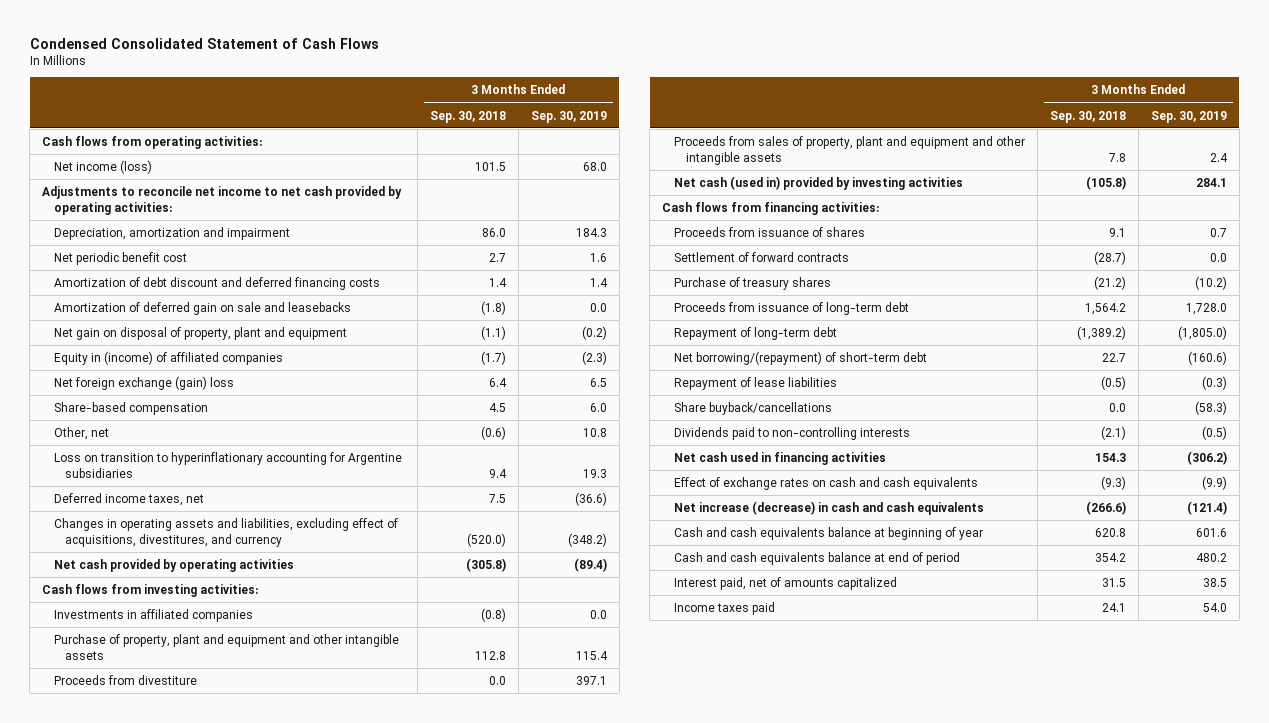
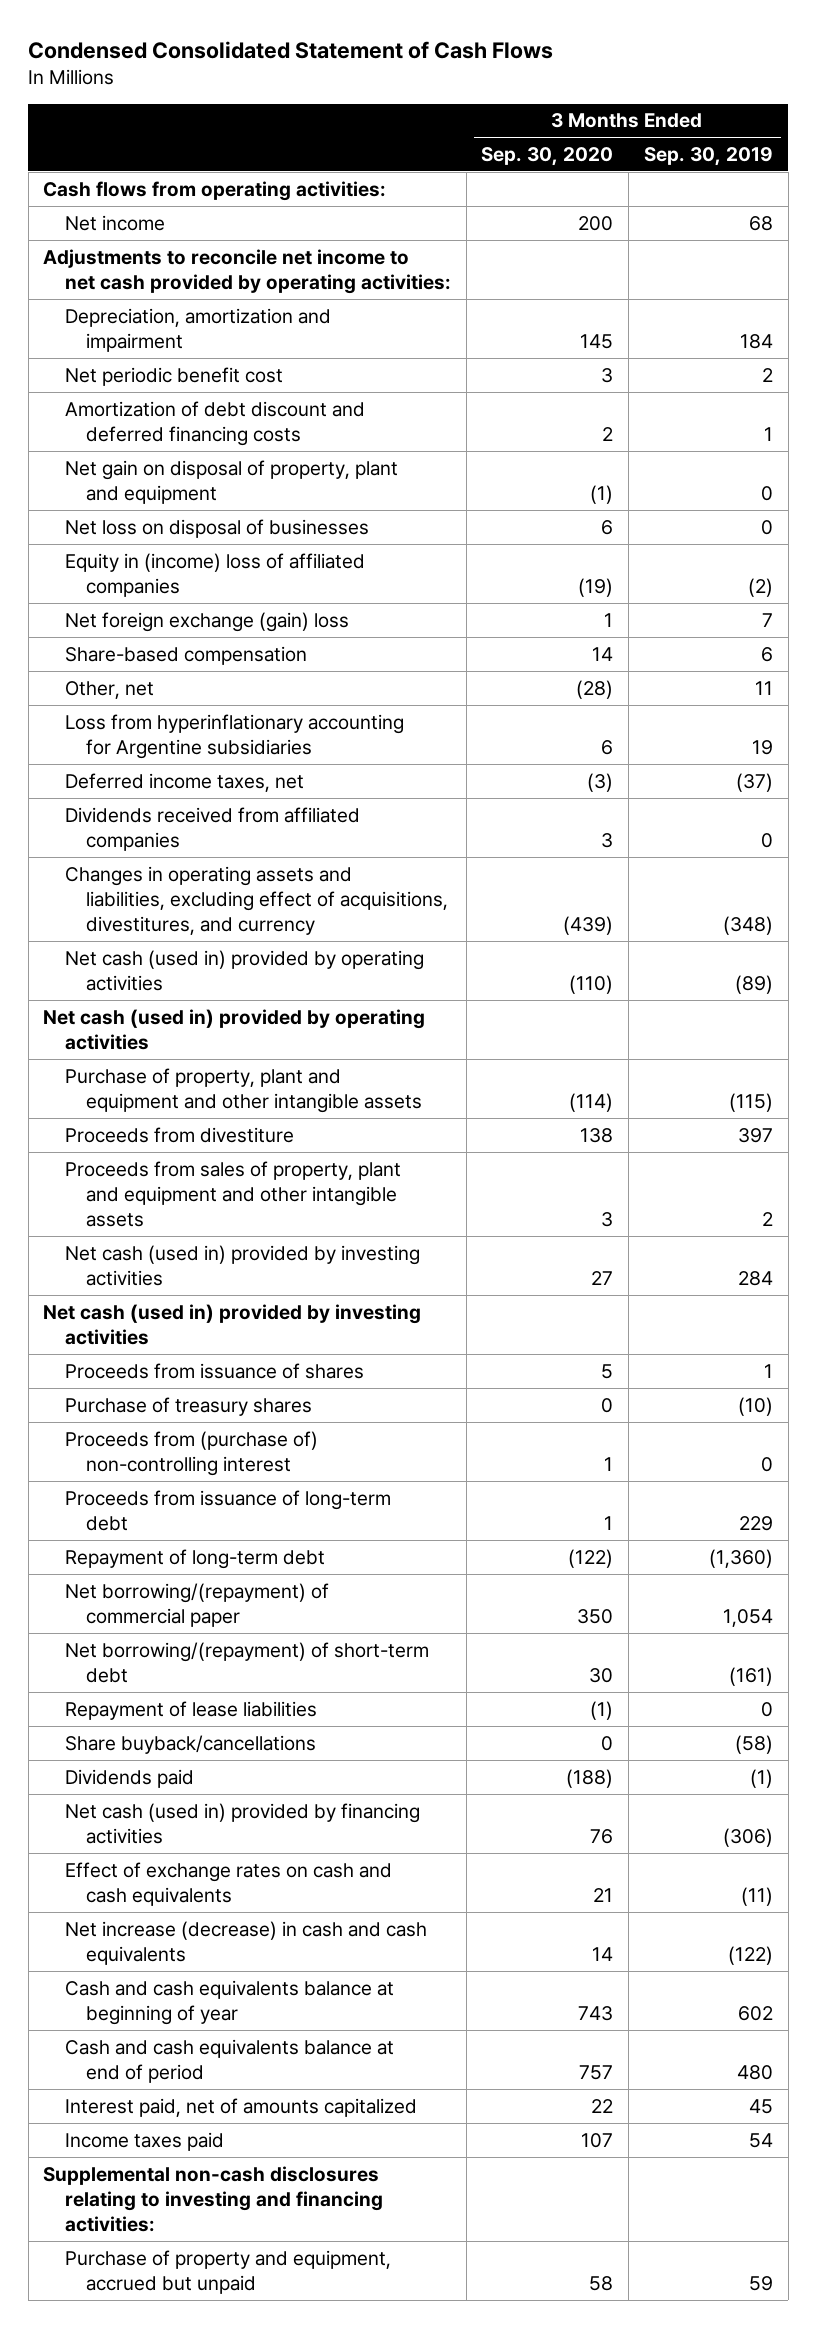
- | 3 Months Ended Sep. 30, 2018 | 3 Months Ended Sep. 30, 2019
+ | 3 Months Ended Sep. 30, 2020 | 3 Months Ended Sep. 30, 2019
- Net income (loss) | 101.5 | 68.0
+ Net income | 200 | 68
- Depreciation, amortization and impairment | 86.0 | 184.3
- Net periodic benefit cost | 2.7 | 1.6
- Amortization of debt discount and deferred financing costs | 1.4 | 1.4
- Amortization of deferred gain on sale and leasebacks | (1.8) | 0.0
- Net gain on disposal of property, plant and equipment | (1.1) | (0.2)
- Equity in (income) of affiliated companies | (1.7) | (2.3)
- Net foreign exchange (gain) loss | 6.4 | 6.5
- Share-based compensation | 4.5 | 6.0
- Other, net | (0.6) | 10.8
- Loss on transition to hyperinflationary accounting for Argentine subsidiaries | 9.4 | 19.3
- Deferred income taxes, net | 7.5 | (36.6)
- Changes in operating assets and liabilities, excluding effect of acquisitions, divestitures, and currency | (520.0) | (348.2)
- Net cash provided by operating activities | (305.8) | (89.4)
- Cash flows from investing activities:
- Investments in affiliated companies | (0.8) | 0.0
- Purchase of property, plant and equipment and other intangible assets | 112.8 | 115.4
- Proceeds from divestiture | 0.0 | 397.1
- Proceeds from sales of property, plant and equipment and other intangible assets | 7.8 | 2.4
- Net cash (used in) provided by investing activities | (105.8) | 284.1
- Cash flows from financing activities:
- Proceeds from issuance of shares | 9.1 | 0.7
- Settlement of forward contracts | (28.7) | 0.0
- Purchase of treasury shares | (21.2) | (10.2)
- Proceeds from issuance of long-term debt | 1,564.2 | 1,728.0
- Repayment of long-term debt | (1,389.2) | (1,805.0)
- Net borrowing/(repayment) of short-term debt | 22.7 | (160.6)
- Repayment of lease liabilities | (0.5) | (0.3)
- Share buyback/cancellations | 0.0 | (58.3)
- Dividends paid to non-controlling interests | (2.1) | (0.5)
- Net cash used in financing activities | 154.3 | (306.2)
- Effect of exchange rates on cash and cash equivalents | (9.3) | (9.9)
- Net increase (decrease) in cash and cash equivalents | (266.6) | (121.4)
- Cash and cash equivalents balance at beginning of year | 620.8 | 601.6
- Cash and cash equivalents balance at end of period | 354.2 | 480.2
- Interest paid, net of amounts capitalized | 31.5 | 38.5
- Income taxes paid | 24.1 | 54.0
+ Depreciation, amortization and impairment | 145 | 184
+ Net periodic benefit cost | 3 | 2
+ Amortization of debt discount and deferred financing costs | 2 | 1
+ Net gain on disposal of property, plant and equipment | (1) | 0
+ Net loss on disposal of businesses | 6 | 0
+ Equity in (income) loss of affiliated companies | (19) | (2)
+ Net foreign exchange (gain) loss | 1 | 7
+ Share-based compensation | 14 | 6
+ Other, net | (28) | 11
+ Loss from hyperinflationary accounting for Argentine subsidiaries | 6 | 19
+ Deferred income taxes, net | (3) | (37)
+ Dividends received from affiliated companies | 3 | 0
+ Changes in operating assets and liabilities, excluding effect of acquisitions, divestitures, and currency | (439) | (348)
+ Net cash (used in) provided by operating activities | (110) | (89)
+ Net cash (used in) provided by operating activities
+ Purchase of property, plant and equipment and other intangible assets | (114) | (115)
+ Proceeds from divestiture | 138 | 397
+ Proceeds from sales of property, plant and equipment and other intangible assets | 3 | 2
+ Net cash (used in) provided by investing activities | 27 | 284
+ Net cash (used in) provided by investing activities
+ Proceeds from issuance of shares | 5 | 1
+ Purchase of treasury shares | 0 | (10)
+ Proceeds from (purchase of) non-controlling interest | 1 | 0
+ Proceeds from issuance of long-term debt | 1 | 229
+ Repayment of long-term debt | (122) | (1,360)
+ Net borrowing/(repayment) of commercial paper | 350 | 1,054
+ Net borrowing/(repayment) of short-term debt | 30 | (161)
+ Repayment of lease liabilities | (1) | 0
+ Share buyback/cancellations | 0 | (58)
+ Dividends paid | (188) | (1)
+ Net cash (used in) provided by financing activities | 76 | (306)
+ Effect of exchange rates on cash and cash equivalents | 21 | (11)
+ Net increase (decrease) in cash and cash equivalents | 14 | (122)
+ Cash and cash equivalents balance at beginning of year | 743 | 602
+ Cash and cash equivalents balance at end of period | 757 | 480
+ Interest paid, net of amounts capitalized | 22 | 45
+ Income taxes paid | 107 | 54
+ Supplemental non-cash disclosures relating to investing and financing activities:
+ Purchase of property and equipment, accrued but unpaid | 58 | 59

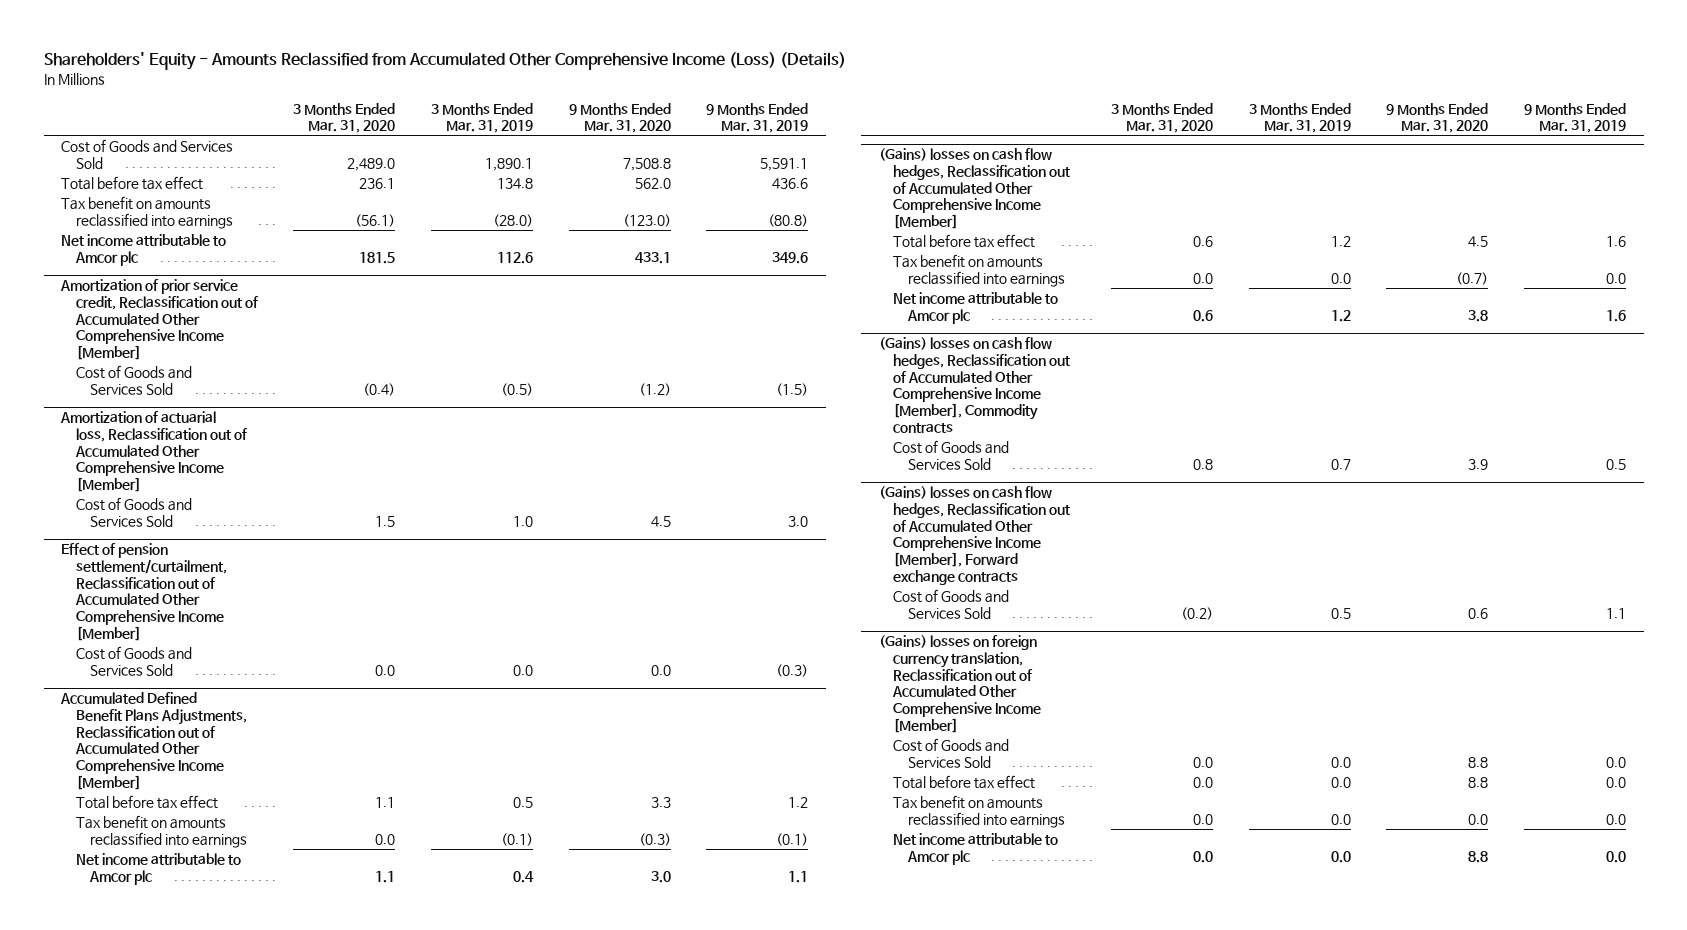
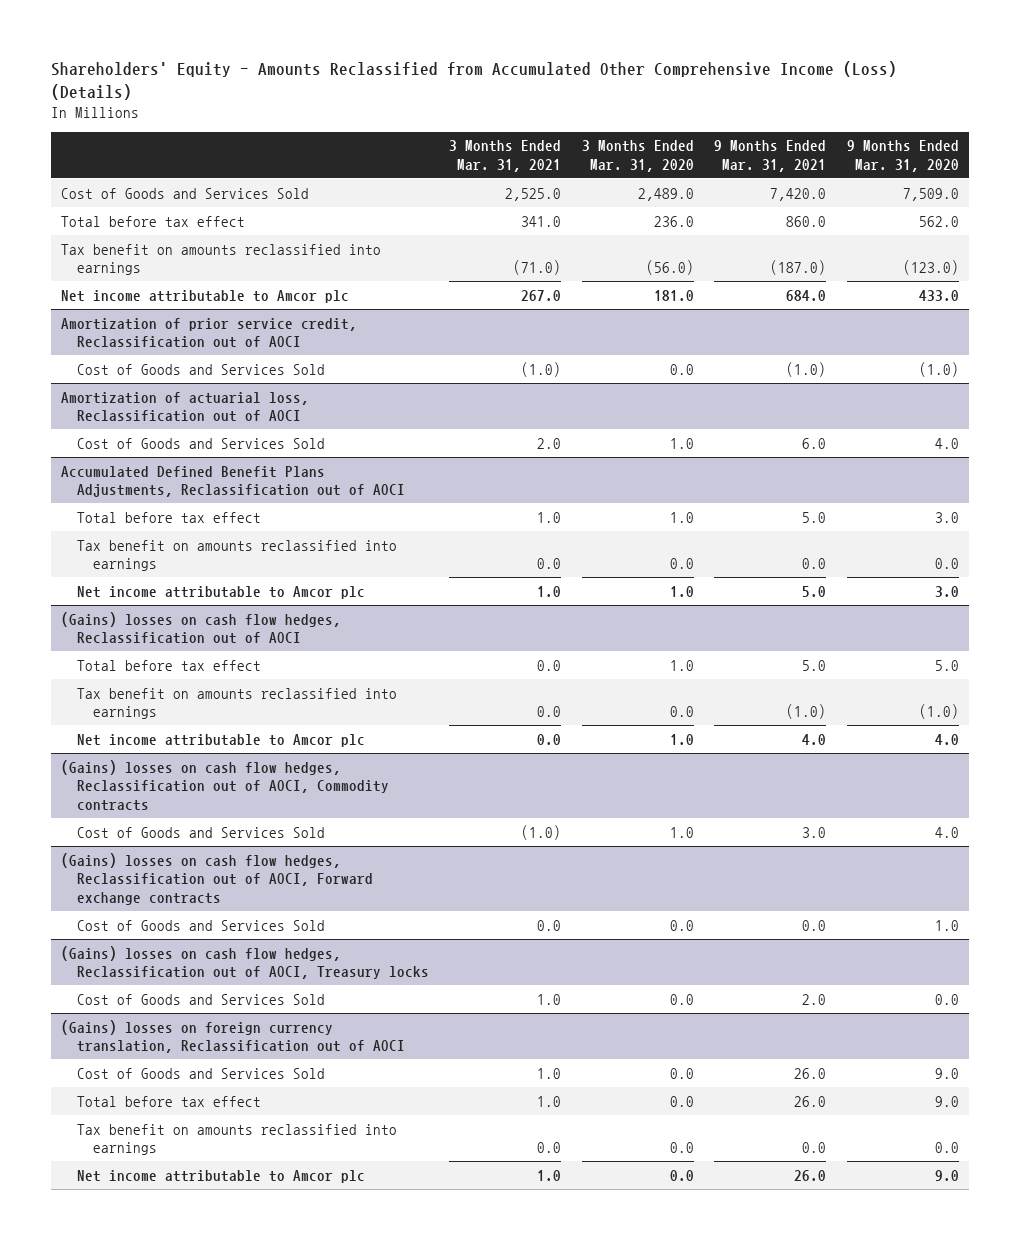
- | 3 Months Ended Mar. 31, 2020 | 3 Months Ended Mar. 31, 2019 | 9 Months Ended Mar. 31, 2020 | 9 Months Ended Mar. 31, 2019
+ | 3 Months Ended Mar. 31, 2021 | 3 Months Ended Mar. 31, 2020 | 9 Months Ended Mar. 31, 2021 | 9 Months Ended Mar. 31, 2020
- Cost of Goods and Services Sold | 2,489.0 | 1,890.1 | 7,508.8 | 5,591.1
- Total before tax effect | 236.1 | 134.8 | 562.0 | 436.6
- Tax benefit on amounts reclassified into earnings | (56.1) | (28.0) | (123.0) | (80.8)
- Net income attributable to Amcor plc | 181.5 | 112.6 | 433.1 | 349.6
- Amortization of prior service credit, Reclassification out of Accumulated Other Comprehensive Income [Member]
- Cost of Goods and Services Sold | (0.4) | (0.5) | (1.2) | (1.5)
- Amortization of actuarial loss, Reclassification out of Accumulated Other Comprehensive Income [Member]
- Cost of Goods and Services Sold | 1.5 | 1.0 | 4.5 | 3.0
- Effect of pension settlement/curtailment, Reclassification out of Accumulated Other Comprehensive Income [Member]
+ Cost of Goods and Services Sold | 2,525.0 | 2,489.0 | 7,420.0 | 7,509.0
+ Total before tax effect | 341.0 | 236.0 | 860.0 | 562.0
+ Tax benefit on amounts reclassified into earnings | (71.0) | (56.0) | (187.0) | (123.0)
+ Net income attributable to Amcor plc | 267.0 | 181.0 | 684.0 | 433.0
+ Amortization of prior service credit, Reclassification out of AOCI
+ Cost of Goods and Services Sold | (1.0) | 0.0 | (1.0) | (1.0)
+ Amortization of actuarial loss, Reclassification out of AOCI
+ Cost of Goods and Services Sold | 2.0 | 1.0 | 6.0 | 4.0
+ Accumulated Defined Benefit Plans Adjustments, Reclassification out of AOCI
+ Total before tax effect | 1.0 | 1.0 | 5.0 | 3.0
+ Tax benefit on amounts reclassified into earnings | 0.0 | 0.0 | 0.0 | 0.0
+ Net income attributable to Amcor plc | 1.0 | 1.0 | 5.0 | 3.0
+ (Gains) losses on cash flow hedges, Reclassification out of AOCI
+ Total before tax effect | 0.0 | 1.0 | 5.0 | 5.0
+ Tax benefit on amounts reclassified into earnings | 0.0 | 0.0 | (1.0) | (1.0)
+ Net income attributable to Amcor plc | 0.0 | 1.0 | 4.0 | 4.0
+ (Gains) losses on cash flow hedges, Reclassification out of AOCI, Commodity contracts
+ Cost of Goods and Services Sold | (1.0) | 1.0 | 3.0 | 4.0
+ (Gains) losses on cash flow hedges, Reclassification out of AOCI, Forward exchange contracts
+ Cost of Goods and Services Sold | 0.0 | 0.0 | 0.0 | 1.0
+ (Gains) losses on cash flow hedges, Reclassification out of AOCI, Treasury locks
- Accumulated Defined Benefit Plans Adjustments, Reclassification out of Accumulated Other Comprehensive Income [Member]
- Total before tax effect | 1.1 | 0.5 | 3.3 | 1.2
- Tax benefit on amounts reclassified into earnings | 0.0 | (0.1) | (0.3) | (0.1)
- Net income attributable to Amcor plc | 1.1 | 0.4 | 3.0 | 1.1
- (Gains) losses on cash flow hedges, Reclassification out of Accumulated Other Comprehensive Income [Member]
- Total before tax effect | 0.6 | 1.2 | 4.5 | 1.6
- Tax benefit on amounts reclassified into earnings | 0.0 | 0.0 | (0.7) | 0.0
- Net income attributable to Amcor plc | 0.6 | 1.2 | 3.8 | 1.6
- (Gains) losses on cash flow hedges, Reclassification out of Accumulated Other Comprehensive Income [Member], Commodity contracts
- Cost of Goods and Services Sold | 0.8 | 0.7 | 3.9 | 0.5
- (Gains) losses on cash flow hedges, Reclassification out of Accumulated Other Comprehensive Income [Member], Forward exchange contracts
- Cost of Goods and Services Sold | (0.2) | 0.5 | 0.6 | 1.1
- (Gains) losses on foreign currency translation, Reclassification out of Accumulated Other Comprehensive Income [Member]
- Cost of Goods and Services Sold | 0.0 | 0.0 | 8.8 | 0.0
- Total before tax effect | 0.0 | 0.0 | 8.8 | 0.0
+ (Gains) losses on foreign currency translation, Reclassification out of AOCI
+ Cost of Goods and Services Sold | 1.0 | 0.0 | 26.0 | 9.0
+ Total before tax effect | 1.0 | 0.0 | 26.0 | 9.0
- Net income attributable to Amcor plc | 0.0 | 0.0 | 8.8 | 0.0
+ Net income attributable to Amcor plc | 1.0 | 0.0 | 26.0 | 9.0

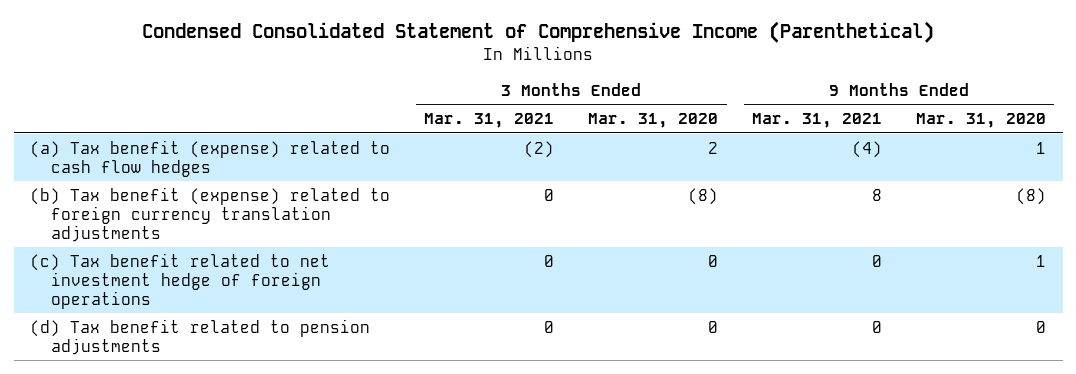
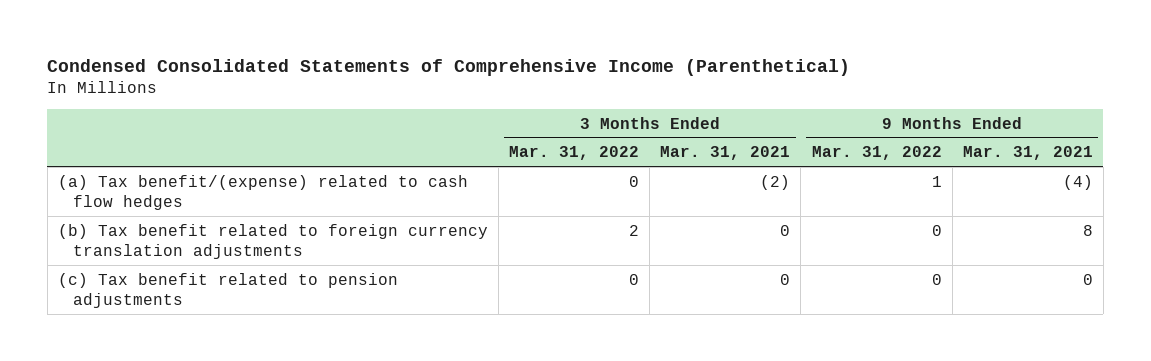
- Condensed Consolidated Statement of Comprehensive Income (Parenthetical)
+ Condensed Consolidated Statements of Comprehensive Income (Parenthetical)
- | 3 Months Ended Mar. 31, 2021 | 3 Months Ended Mar. 31, 2020 | 9 Months Ended Mar. 31, 2021 | 9 Months Ended Mar. 31, 2020
+ | 3 Months Ended Mar. 31, 2022 | 3 Months Ended Mar. 31, 2021 | 9 Months Ended Mar. 31, 2022 | 9 Months Ended Mar. 31, 2021
- (a) Tax benefit (expense) related to cash flow hedges | (2) | 2 | (4) | 1
- (b) Tax benefit (expense) related to foreign currency translation adjustments | 0 | (8) | 8 | (8)
- (c) Tax benefit related to net investment hedge of foreign operations | 0 | 0 | 0 | 1
- (d) Tax benefit related to pension adjustments | 0 | 0 | 0 | 0
+ (a) Tax benefit/(expense) related to cash flow hedges | 0 | (2) | 1 | (4)
+ (b) Tax benefit related to foreign currency translation adjustments | 2 | 0 | 0 | 8
+ (c) Tax benefit related to pension adjustments | 0 | 0 | 0 | 0

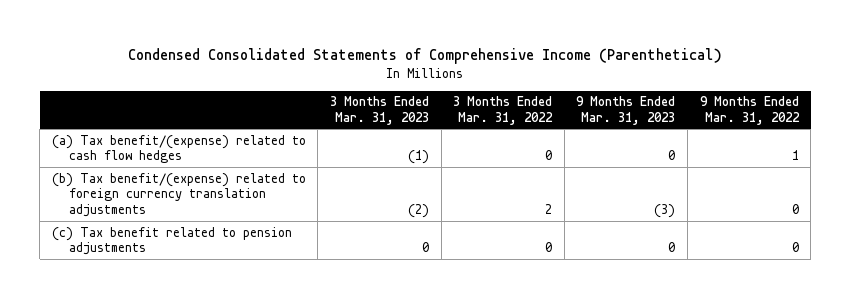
- | 3 Months Ended Mar. 31, 2022 | 3 Months Ended Mar. 31, 2021 | 9 Months Ended Mar. 31, 2022 | 9 Months Ended Mar. 31, 2021
+ | 3 Months Ended Mar. 31, 2023 | 3 Months Ended Mar. 31, 2022 | 9 Months Ended Mar. 31, 2023 | 9 Months Ended Mar. 31, 2022
- (b) Tax benefit related to foreign currency translation adjustments | 2 | 0 | 0 | 8
+ (b) Tax benefit/(expense) related to foreign currency translation adjustments | (2) | 2 | (3) | 0

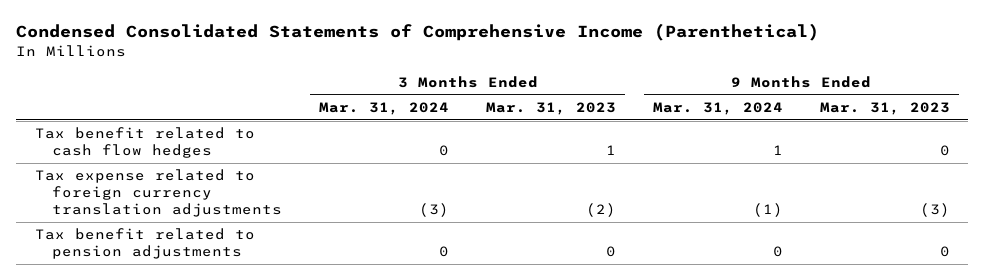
- | 3 Months Ended Mar. 31, 2023 | 3 Months Ended Mar. 31, 2022 | 9 Months Ended Mar. 31, 2023 | 9 Months Ended Mar. 31, 2022
+ | 3 Months Ended Mar. 31, 2024 | 3 Months Ended Mar. 31, 2023 | 9 Months Ended Mar. 31, 2024 | 9 Months Ended Mar. 31, 2023
- (a) Tax benefit/(expense) related to cash flow hedges | (1) | 0 | 0 | 1
- (b) Tax benefit/(expense) related to foreign currency translation adjustments | (2) | 2 | (3) | 0
- (c) Tax benefit related to pension adjustments | 0 | 0 | 0 | 0
+ Tax benefit related to cash flow hedges | 0 | 1 | 1 | 0
+ Tax expense related to foreign currency translation adjustments | (3) | (2) | (1) | (3)
+ Tax benefit related to pension adjustments | 0 | 0 | 0 | 0

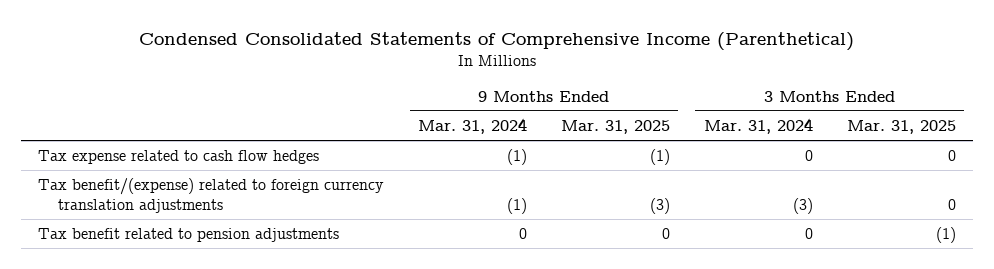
- | 3 Months Ended Mar. 31, 2024 | 3 Months Ended Mar. 31, 2023 | 9 Months Ended Mar. 31, 2024 | 9 Months Ended Mar. 31, 2023
+ | 9 Months Ended Mar. 31, 2024 | 9 Months Ended Mar. 31, 2025 | 3 Months Ended Mar. 31, 2024 | 3 Months Ended Mar. 31, 2025
- Tax benefit related to cash flow hedges | 0 | 1 | 1 | 0
- Tax expense related to foreign currency translation adjustments | (3) | (2) | (1) | (3)
+ Tax expense related to cash flow hedges | (1) | (1) | 0 | 0
+ Tax benefit/(expense) related to foreign currency translation adjustments | (1) | (3) | (3) | 0

